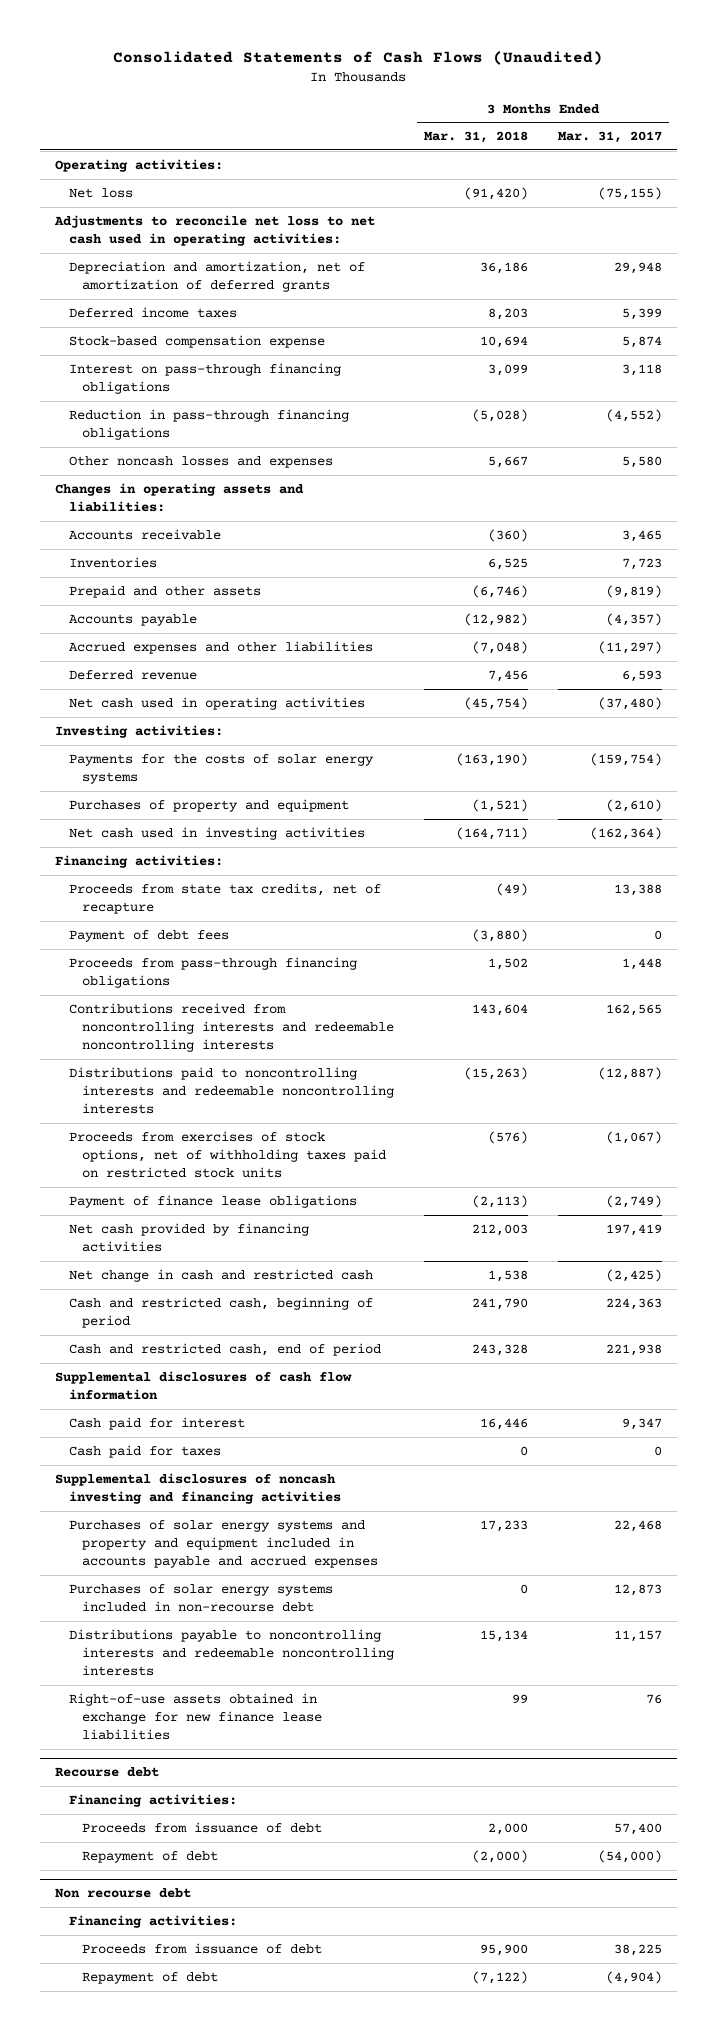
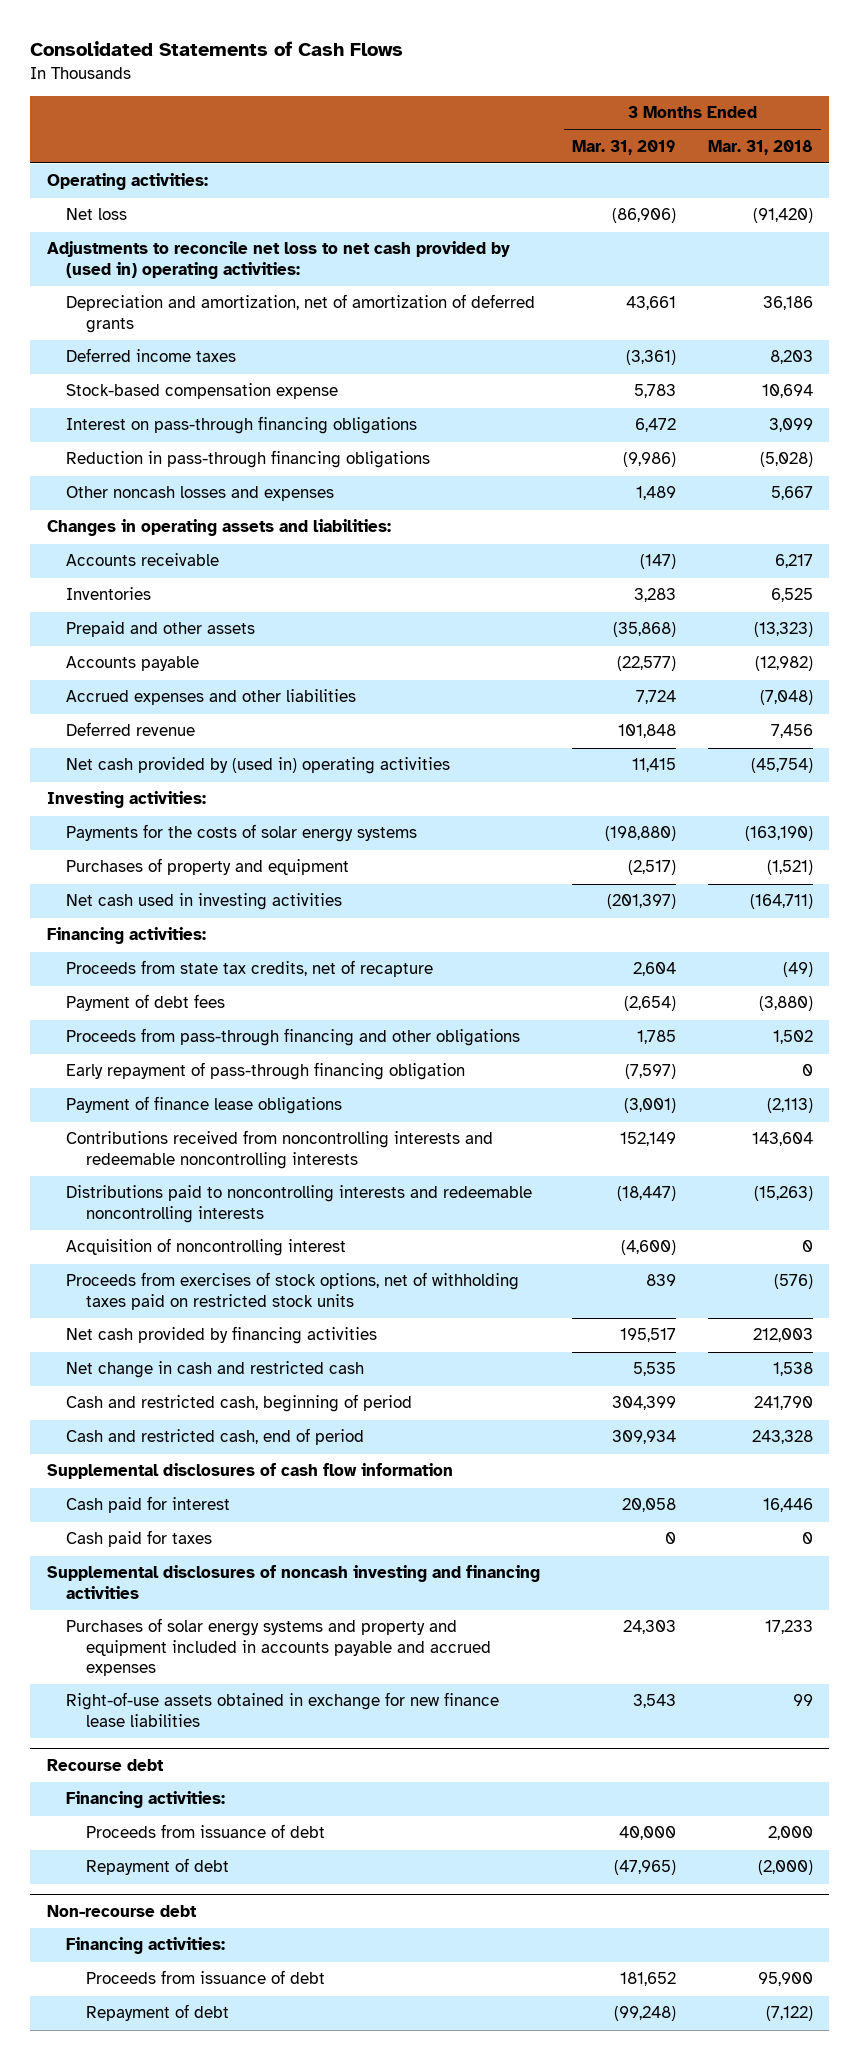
- Consolidated Statements of Cash Flows (Unaudited)
+ Consolidated Statements of Cash Flows
- | 3 Months Ended Mar. 31, 2018 | 3 Months Ended Mar. 31, 2017
+ | 3 Months Ended Mar. 31, 2019 | 3 Months Ended Mar. 31, 2018
- Adjustments to reconcile net loss to net cash used in operating activities:
+ Adjustments to reconcile net loss to net cash provided by (used in) operating activities:
- Accounts receivable | (360) | 3,465
+ Accounts receivable | (147) | 6,217
- Prepaid and other assets | (6,746) | (9,819)
+ Prepaid and other assets | (35,868) | (13,323)
- Net cash used in operating activities | (45,754) | (37,480)
+ Net cash provided by (used in) operating activities | 11,415 | (45,754)
- Proceeds from pass-through financing obligations | 1,502 | 1,448
+ Proceeds from pass-through financing and other obligations | 1,785 | 1,502
+ Early repayment of pass-through financing obligation | (7,597) | 0
moved up: Payment of finance lease obligations | (3,001) | (2,113)
+ Acquisition of noncontrolling interest | (4,600) | 0
- Purchases of solar energy systems included in non-recourse debt | 0 | 12,873
- Distributions payable to noncontrolling interests and redeemable noncontrolling interests | 15,134 | 11,157
- Non recourse debt
+ Non-recourse debt

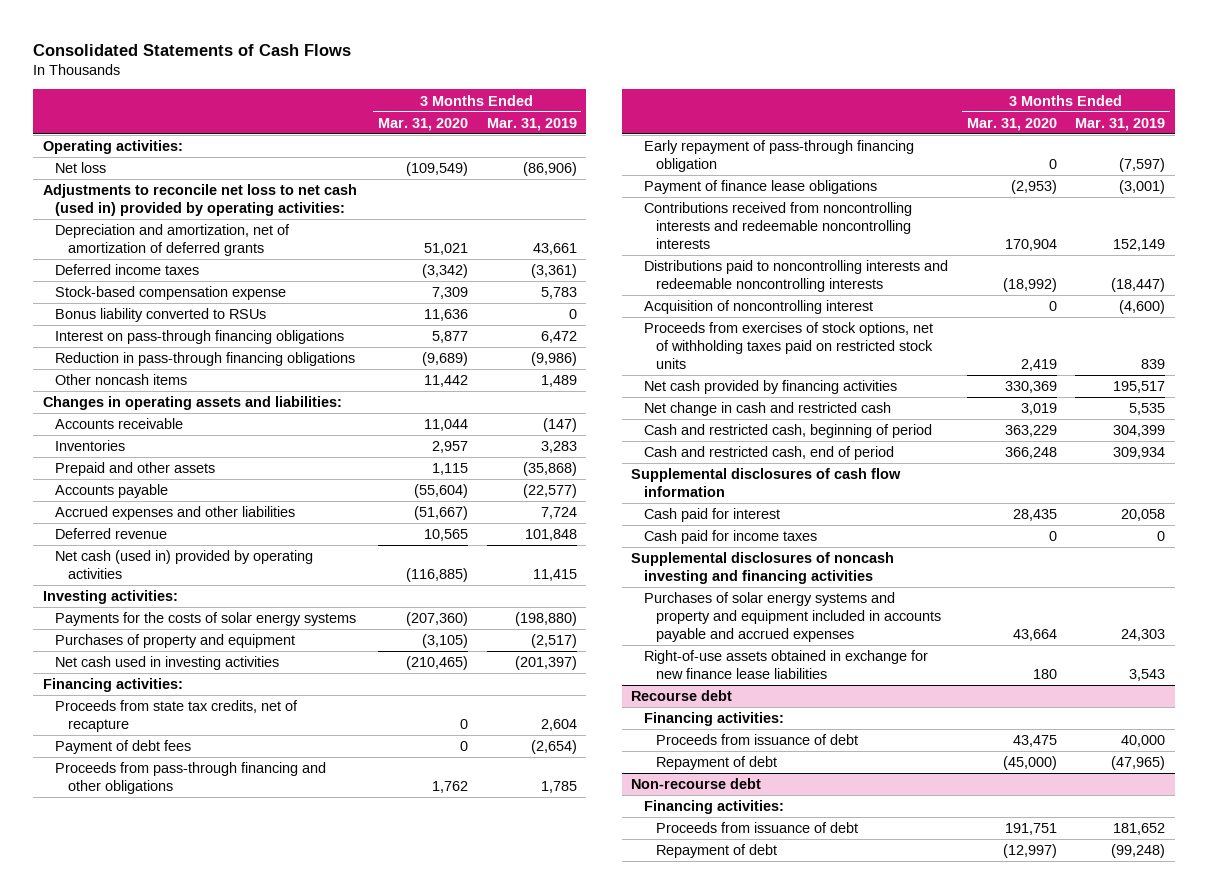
- | 3 Months Ended Mar. 31, 2019 | 3 Months Ended Mar. 31, 2018
+ | 3 Months Ended Mar. 31, 2020 | 3 Months Ended Mar. 31, 2019
- Adjustments to reconcile net loss to net cash provided by (used in) operating activities:
+ Adjustments to reconcile net loss to net cash (used in) provided by operating activities:
+ Bonus liability converted to RSUs | 11,636 | 0
- Other noncash losses and expenses | 1,489 | 5,667
+ Other noncash items | 11,442 | 1,489
- Net cash provided by (used in) operating activities | 11,415 | (45,754)
+ Net cash (used in) provided by operating activities | (116,885) | 11,415
- Cash paid for taxes | 0 | 0
+ Cash paid for income taxes | 0 | 0

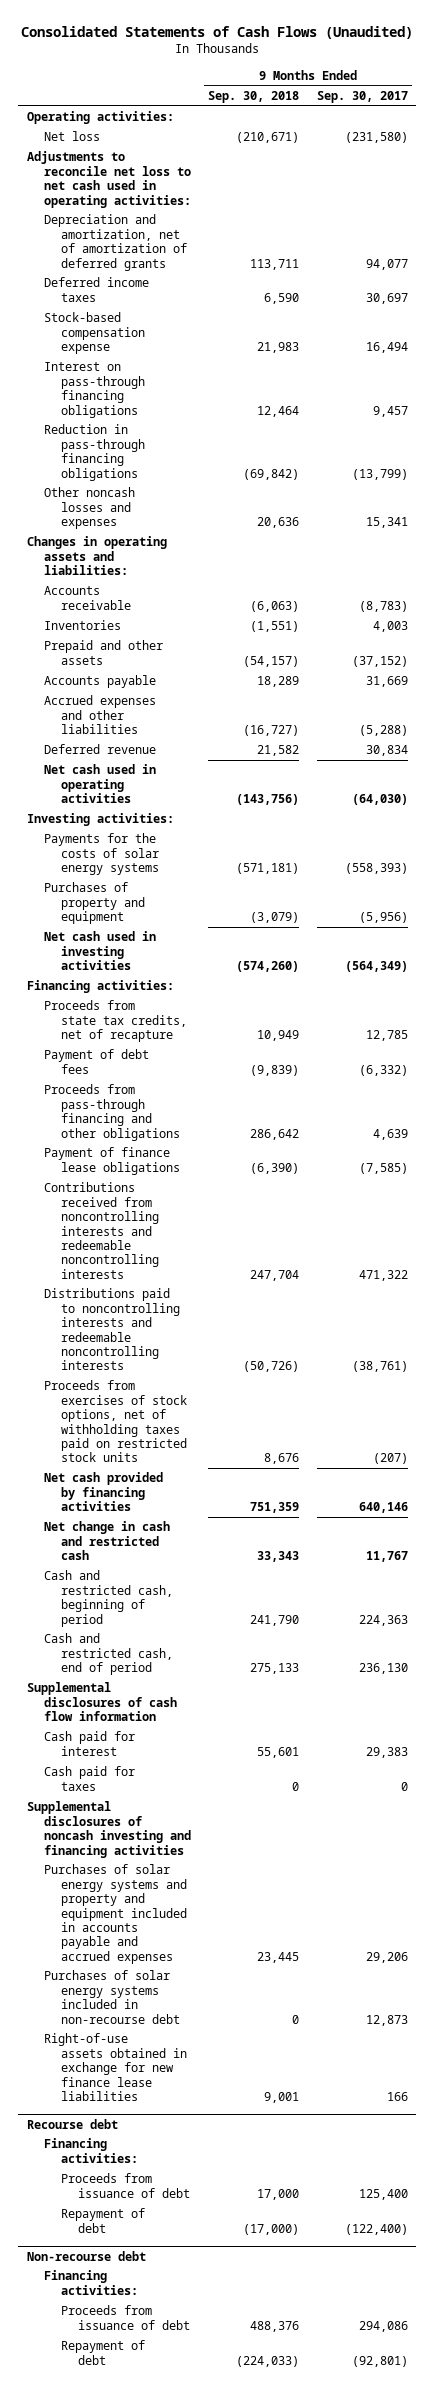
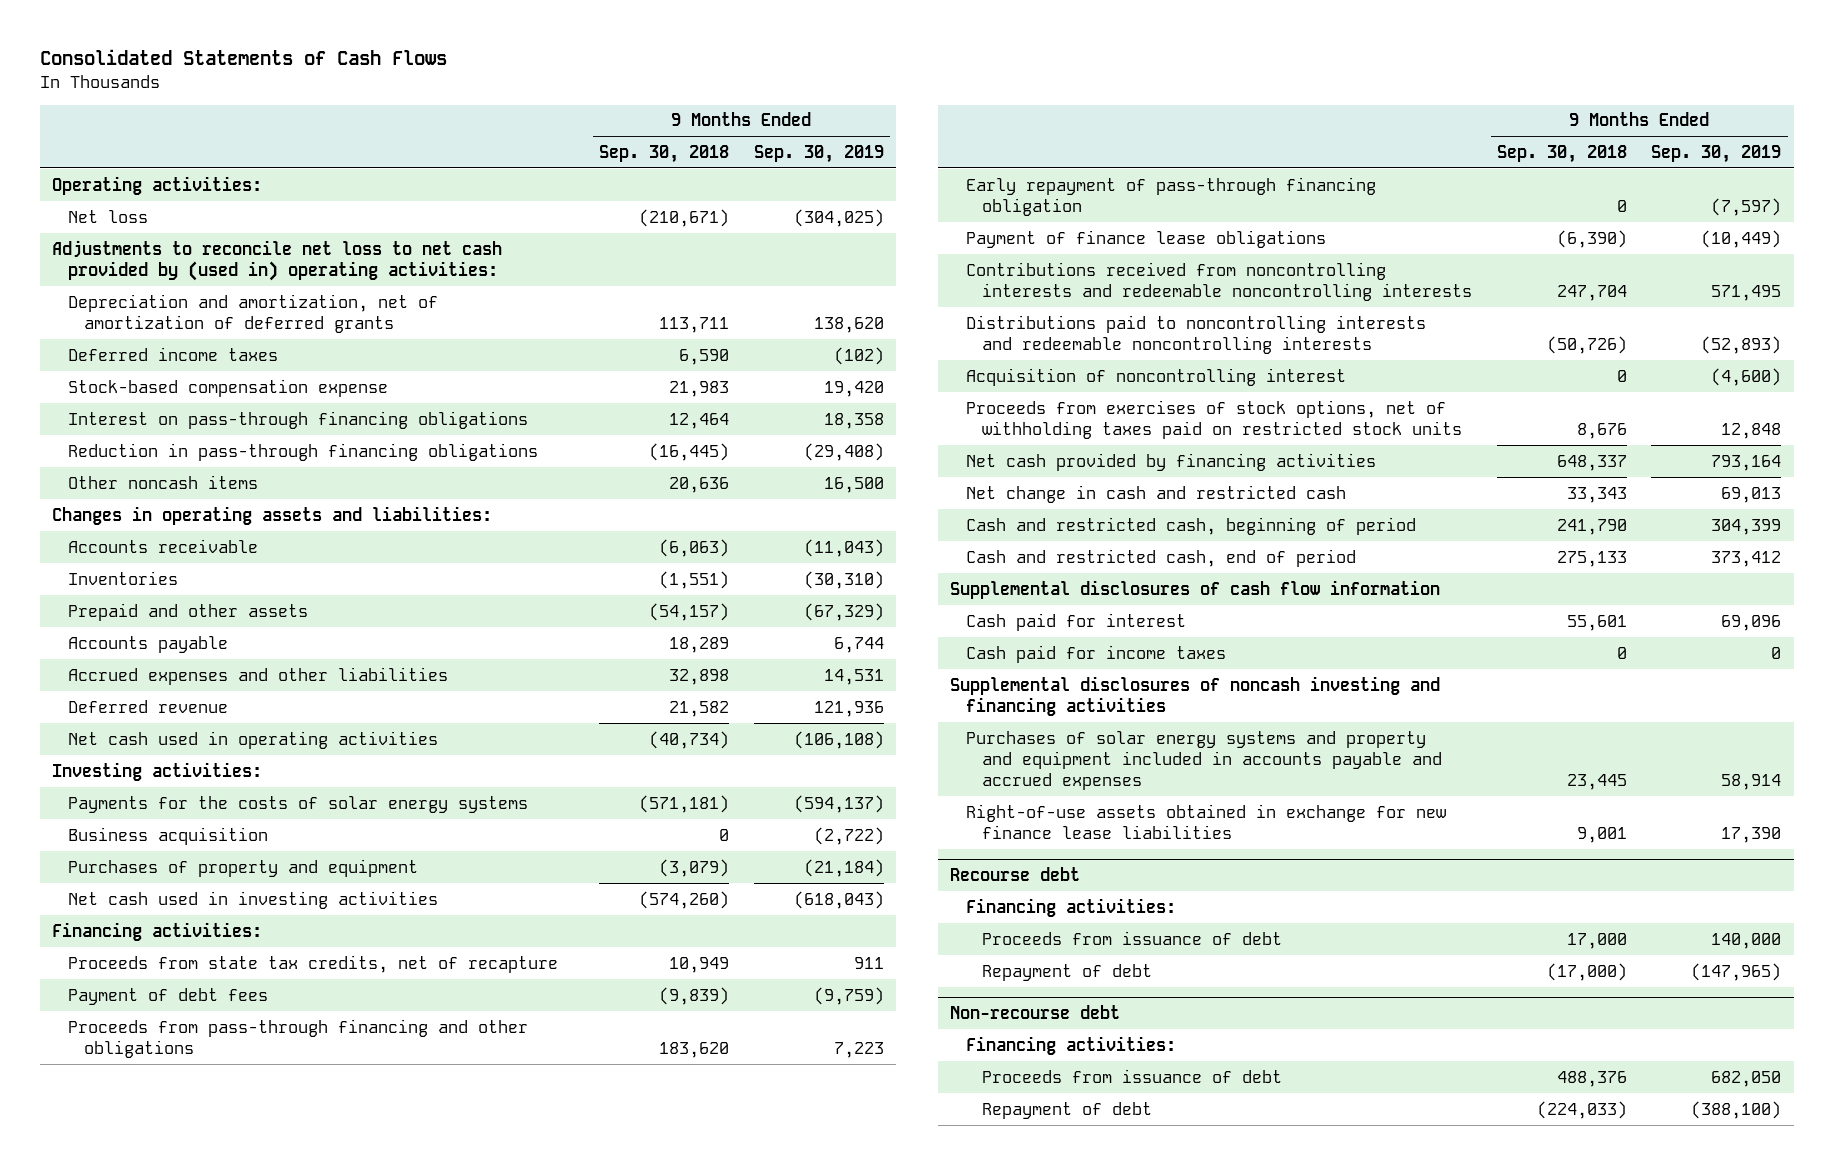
- Consolidated Statements of Cash Flows (Unaudited)
+ Consolidated Statements of Cash Flows
- | 9 Months Ended Sep. 30, 2018 | 9 Months Ended Sep. 30, 2017
+ | 9 Months Ended Sep. 30, 2018 | 9 Months Ended Sep. 30, 2019
- Adjustments to reconcile net loss to net cash used in operating activities:
+ Adjustments to reconcile net loss to net cash provided by (used in) operating activities:
- Reduction in pass-through financing obligations | (69,842) | (13,799)
- Other noncash losses and expenses | 20,636 | 15,341
+ Reduction in pass-through financing obligations | (16,445) | (29,408)
+ Other noncash items | 20,636 | 16,500
- Accrued expenses and other liabilities | (16,727) | (5,288)
+ Accrued expenses and other liabilities | 32,898 | 14,531
- Net cash used in operating activities | (143,756) | (64,030)
+ Net cash used in operating activities | (40,734) | (106,108)
+ Business acquisition | 0 | (2,722)
- Proceeds from pass-through financing and other obligations | 286,642 | 4,639
+ Proceeds from pass-through financing and other obligations | 183,620 | 7,223
+ Early repayment of pass-through financing obligation | 0 | (7,597)
+ Acquisition of noncontrolling interest | 0 | (4,600)
- Net cash provided by financing activities | 751,359 | 640,146
+ Net cash provided by financing activities | 648,337 | 793,164
- Cash paid for taxes | 0 | 0
+ Cash paid for income taxes | 0 | 0
- Purchases of solar energy systems included in non-recourse debt | 0 | 12,873

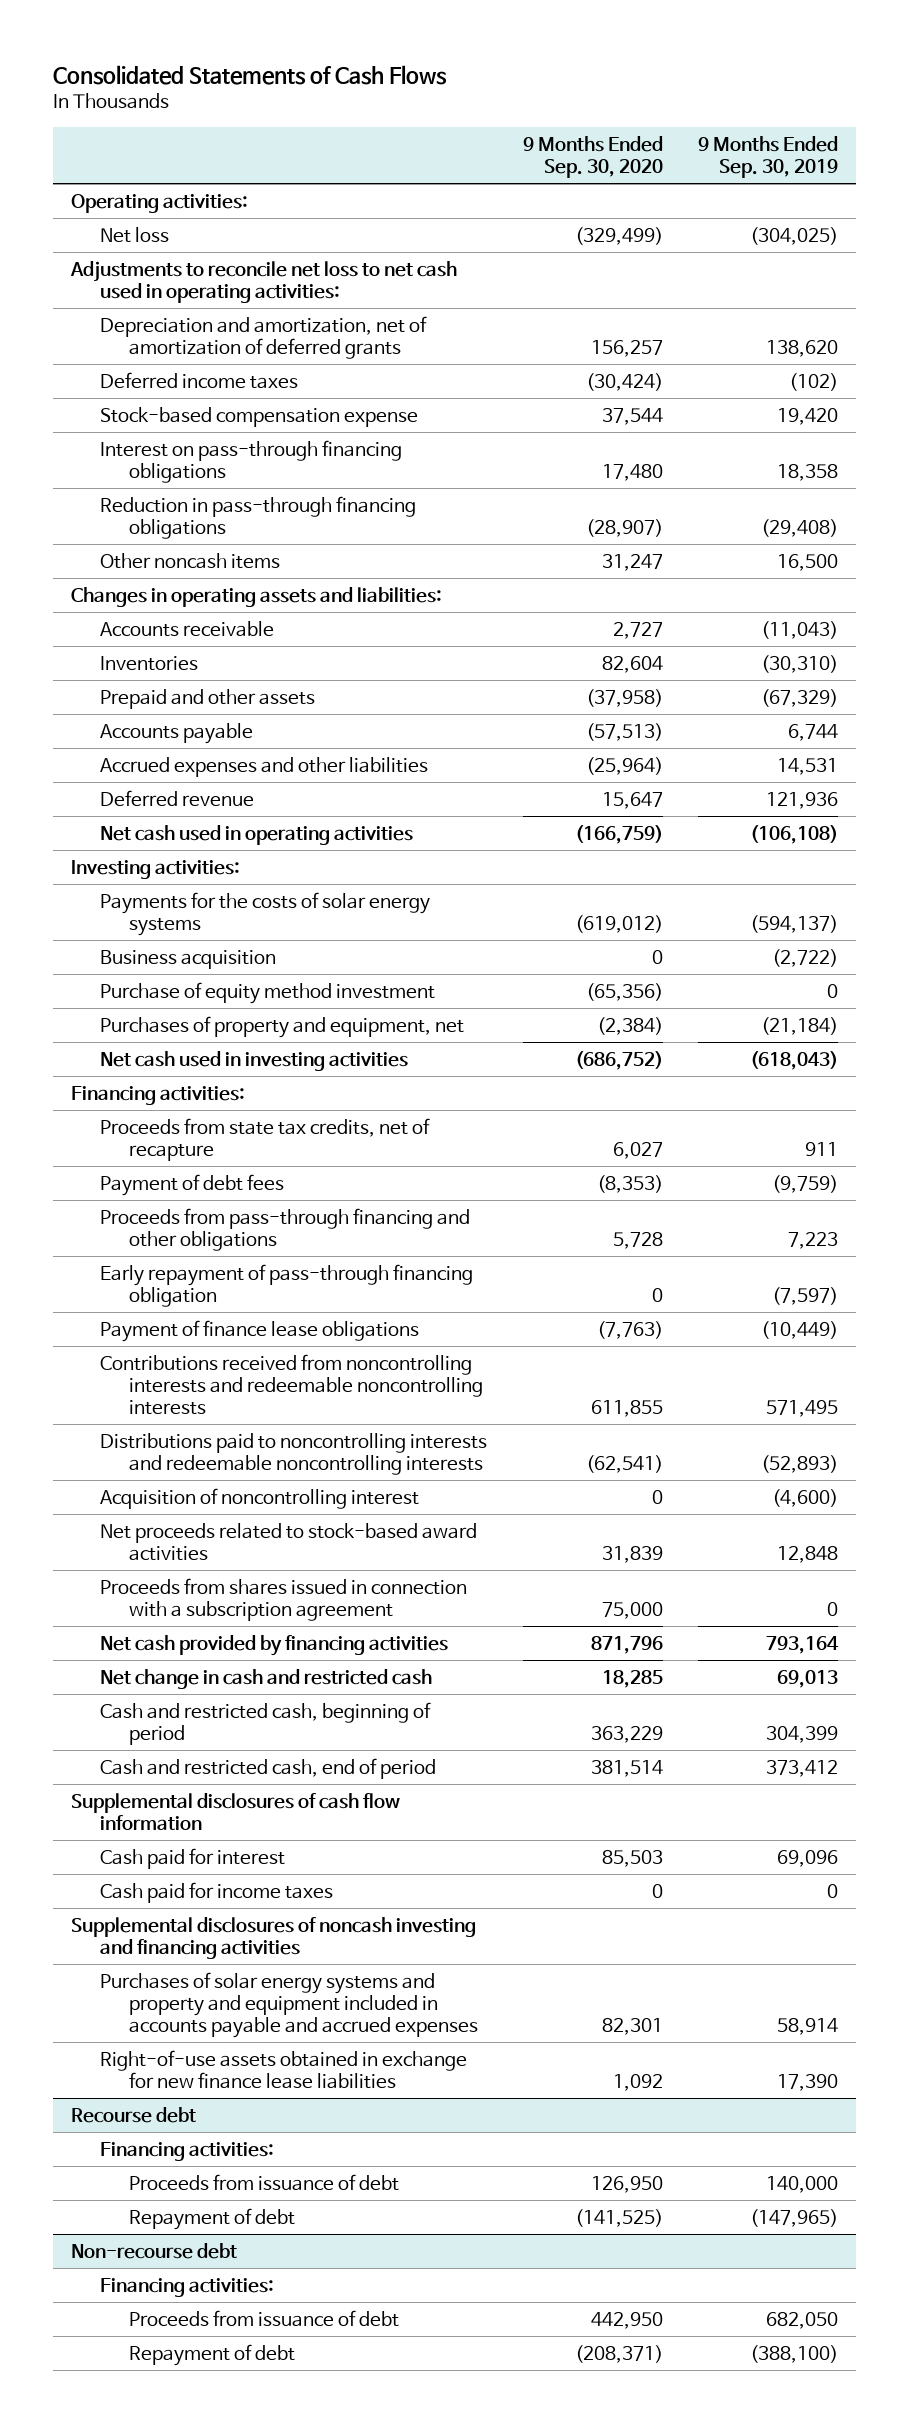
- | 9 Months Ended Sep. 30, 2018 | 9 Months Ended Sep. 30, 2019
+ | 9 Months Ended Sep. 30, 2020 | 9 Months Ended Sep. 30, 2019
- Adjustments to reconcile net loss to net cash provided by (used in) operating activities:
+ Adjustments to reconcile net loss to net cash used in operating activities:
- Purchases of property and equipment | (3,079) | (21,184)
+ Purchase of equity method investment | (65,356) | 0
+ Purchases of property and equipment, net | (2,384) | (21,184)
- Proceeds from exercises of stock options, net of withholding taxes paid on restricted stock units | 8,676 | 12,848
+ Net proceeds related to stock-based award activities | 31,839 | 12,848
+ Proceeds from shares issued in connection with a subscription agreement | 75,000 | 0

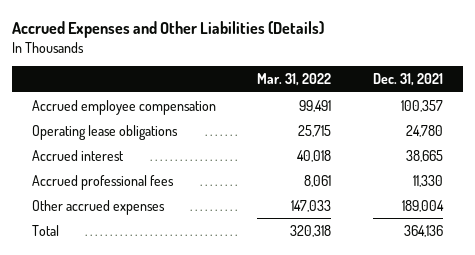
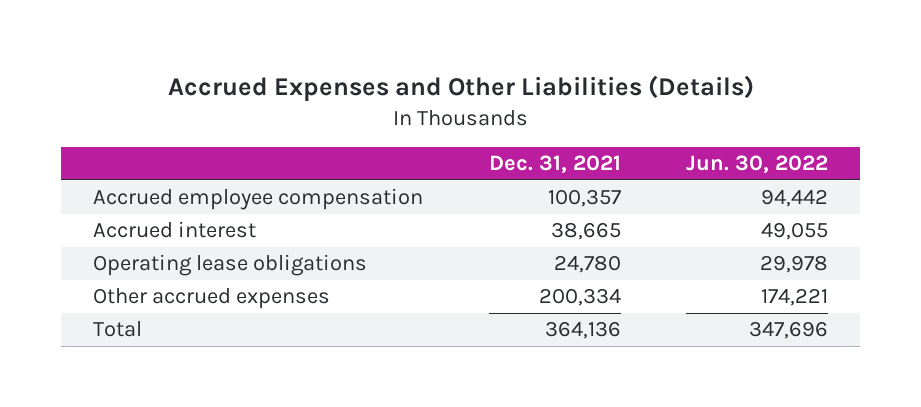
- | Mar. 31, 2022 | Dec. 31, 2021
+ | Dec. 31, 2021 | Jun. 30, 2022
- Accrued professional fees | 8,061 | 11,330
- Other accrued expenses | 147,033 | 189,004
moved down: Operating lease obligations | 24,780 | 29,978
+ Other accrued expenses | 200,334 | 174,221

